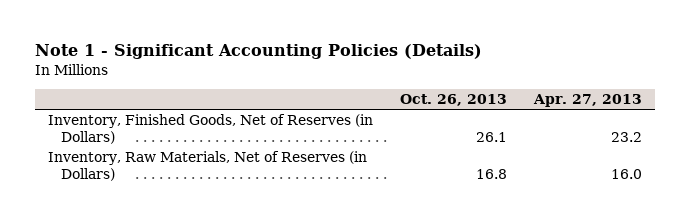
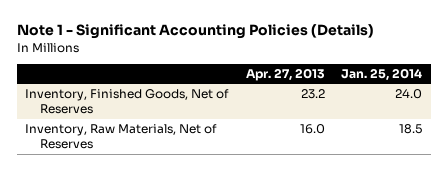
- | Oct. 26, 2013 | Apr. 27, 2013
+ | Apr. 27, 2013 | Jan. 25, 2014
- Inventory, Finished Goods, Net of Reserves (in Dollars) | 26.1 | 23.2
- Inventory, Raw Materials, Net of Reserves (in Dollars) | 16.8 | 16.0
+ Inventory, Finished Goods, Net of Reserves | 23.2 | 24.0
+ Inventory, Raw Materials, Net of Reserves | 16.0 | 18.5

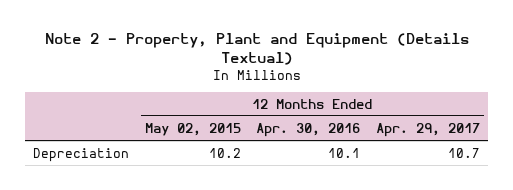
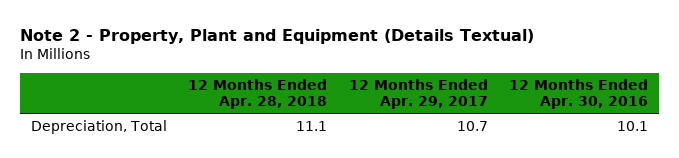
- | 12 Months Ended May 02, 2015 | 12 Months Ended Apr. 30, 2016 | 12 Months Ended Apr. 29, 2017
+ | 12 Months Ended Apr. 28, 2018 | 12 Months Ended Apr. 29, 2017 | 12 Months Ended Apr. 30, 2016
- Depreciation | 10.2 | 10.1 | 10.7
+ Depreciation, Total | 11.1 | 10.7 | 10.1

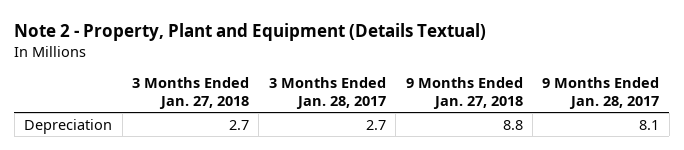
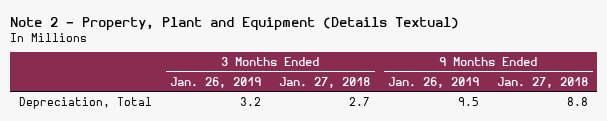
- | 3 Months Ended Jan. 27, 2018 | 3 Months Ended Jan. 28, 2017 | 9 Months Ended Jan. 27, 2018 | 9 Months Ended Jan. 28, 2017
+ | 3 Months Ended Jan. 26, 2019 | 3 Months Ended Jan. 27, 2018 | 9 Months Ended Jan. 26, 2019 | 9 Months Ended Jan. 27, 2018
- Depreciation | 2.7 | 2.7 | 8.8 | 8.1
+ Depreciation, Total | 3.2 | 2.7 | 9.5 | 8.8

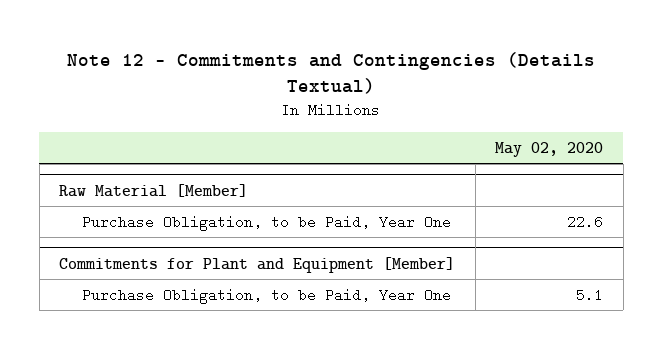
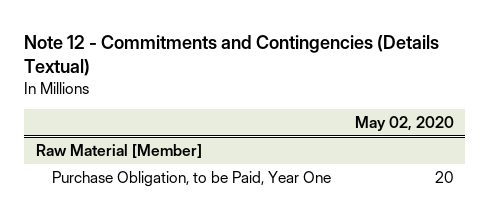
@ Raw Material [Member]
- Purchase Obligation, to be Paid, Year One | 22.6
- Commitments for Plant and Equipment [Member]
- Purchase Obligation, to be Paid, Year One | 5.1
@ Raw Material [Member]
+ Purchase Obligation, to be Paid, Year One | 20

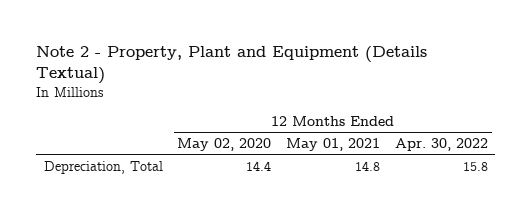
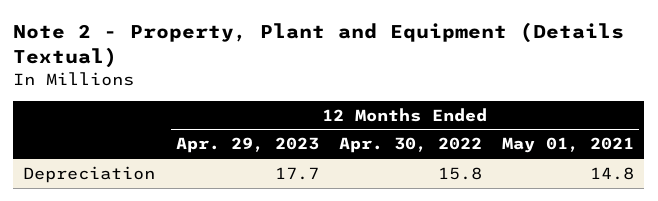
- | 12 Months Ended May 02, 2020 | 12 Months Ended May 01, 2021 | 12 Months Ended Apr. 30, 2022
+ | 12 Months Ended Apr. 29, 2023 | 12 Months Ended Apr. 30, 2022 | 12 Months Ended May 01, 2021
- Depreciation, Total | 14.4 | 14.8 | 15.8
+ Depreciation | 17.7 | 15.8 | 14.8

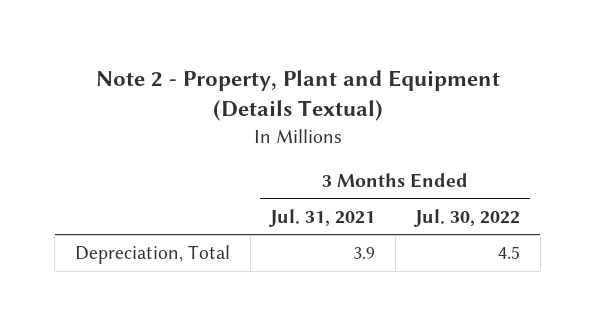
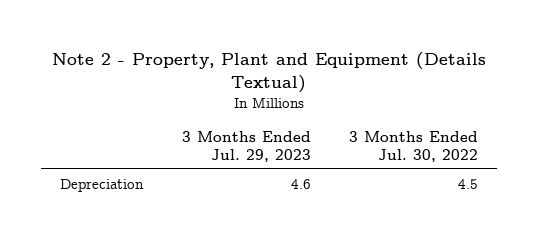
- | 3 Months Ended Jul. 31, 2021 | 3 Months Ended Jul. 30, 2022
+ | 3 Months Ended Jul. 29, 2023 | 3 Months Ended Jul. 30, 2022
- Depreciation, Total | 3.9 | 4.5
+ Depreciation | 4.6 | 4.5

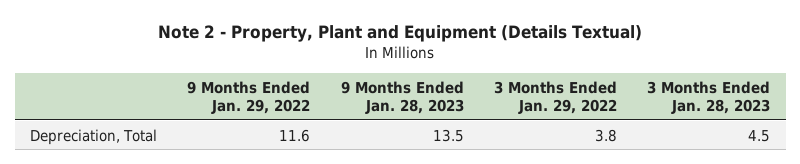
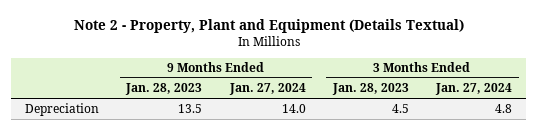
- | 9 Months Ended Jan. 29, 2022 | 9 Months Ended Jan. 28, 2023 | 3 Months Ended Jan. 29, 2022 | 3 Months Ended Jan. 28, 2023
+ | 9 Months Ended Jan. 28, 2023 | 9 Months Ended Jan. 27, 2024 | 3 Months Ended Jan. 28, 2023 | 3 Months Ended Jan. 27, 2024
- Depreciation, Total | 11.6 | 13.5 | 3.8 | 4.5
+ Depreciation | 13.5 | 14.0 | 4.5 | 4.8

